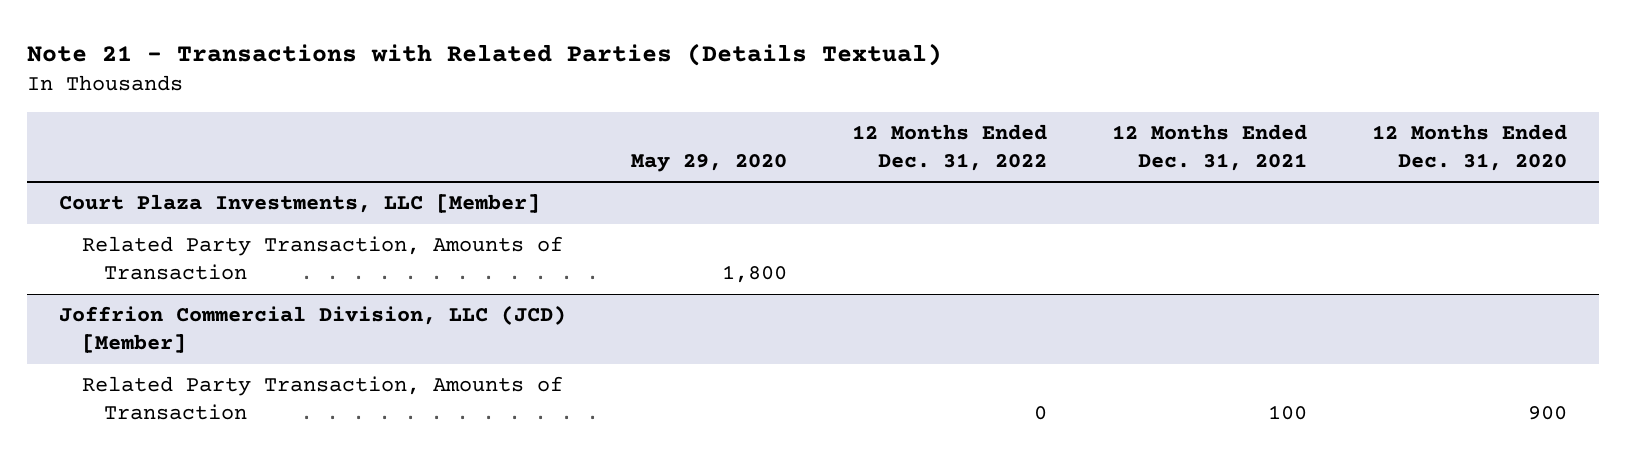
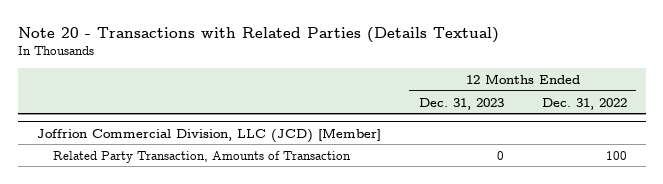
- Note 21 - Transactions with Related Parties (Details Textual)
+ Note 20 - Transactions with Related Parties (Details Textual)
- | May 29, 2020 | 12 Months Ended Dec. 31, 2022 | 12 Months Ended Dec. 31, 2021 | 12 Months Ended Dec. 31, 2020
+ | 12 Months Ended Dec. 31, 2023 | 12 Months Ended Dec. 31, 2022
- Court Plaza Investments, LLC [Member]
- Related Party Transaction, Amounts of Transaction | 1,800 | | |
@ Joffrion Commercial Division, LLC (JCD) [Member]
- Related Party Transaction, Amounts of Transaction | | 0 | 100 | 900
+ Related Party Transaction, Amounts of Transaction | 0 | 100

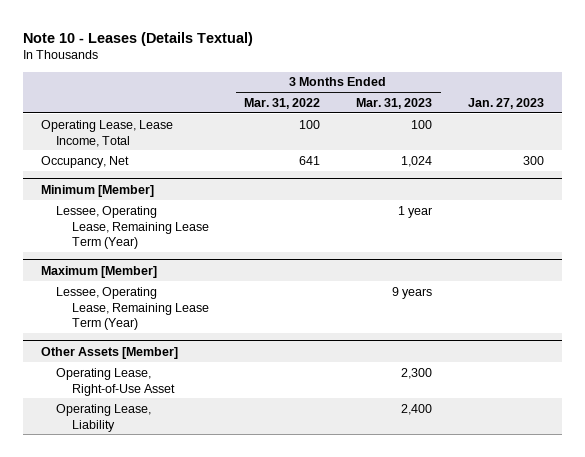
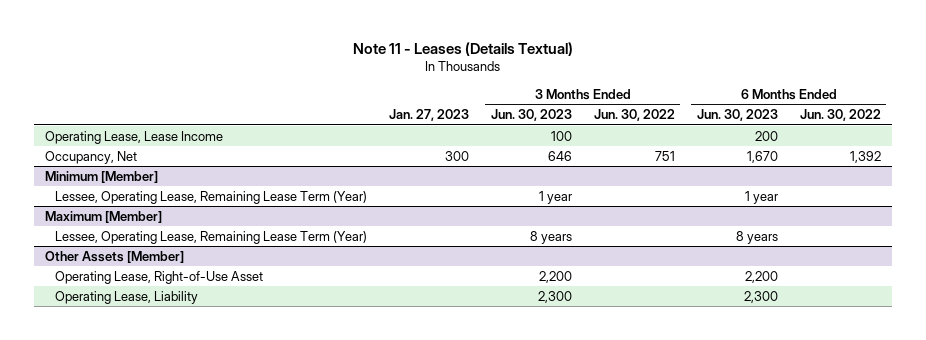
- Note 10 - Leases (Details Textual)
+ Note 11 - Leases (Details Textual)
- | 3 Months Ended Mar. 31, 2022 | 3 Months Ended Mar. 31, 2023 | Jan. 27, 2023
+ | Jan. 27, 2023 | 3 Months Ended Jun. 30, 2023 | 3 Months Ended Jun. 30, 2022 | 6 Months Ended Jun. 30, 2023 | 6 Months Ended Jun. 30, 2022
- Operating Lease, Lease Income, Total | 100 | 100 |
+ Operating Lease, Lease Income | | 100 | | 200 |

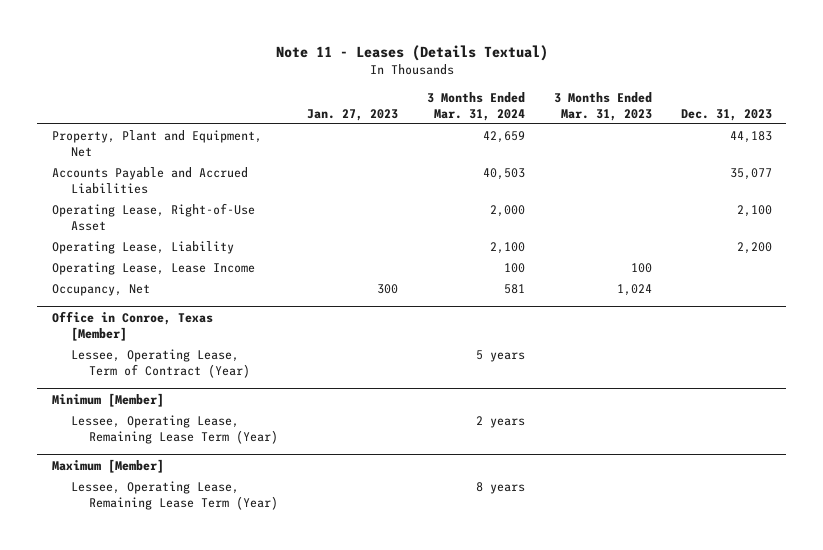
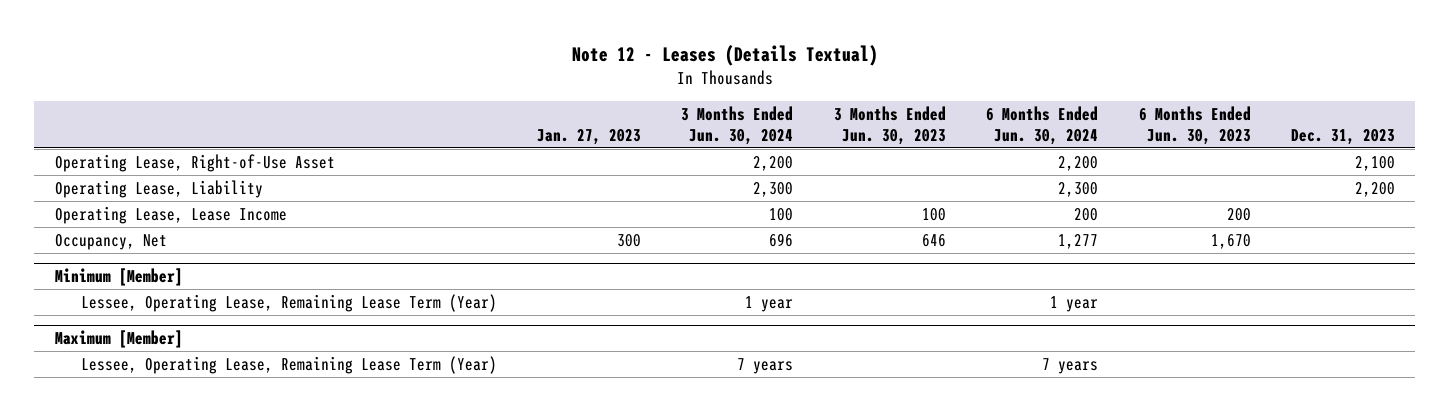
- Note 11 - Leases (Details Textual)
+ Note 12 - Leases (Details Textual)
- | Jan. 27, 2023 | 3 Months Ended Mar. 31, 2024 | 3 Months Ended Mar. 31, 2023 | Dec. 31, 2023
+ | Jan. 27, 2023 | 3 Months Ended Jun. 30, 2024 | 3 Months Ended Jun. 30, 2023 | 6 Months Ended Jun. 30, 2024 | 6 Months Ended Jun. 30, 2023 | Dec. 31, 2023
- Property, Plant and Equipment, Net | | 42,659 | | 44,183
- Accounts Payable and Accrued Liabilities | | 40,503 | | 35,077
- Office in Conroe, Texas [Member]
- Lessee, Operating Lease, Term of Contract (Year) | | 5 years | |

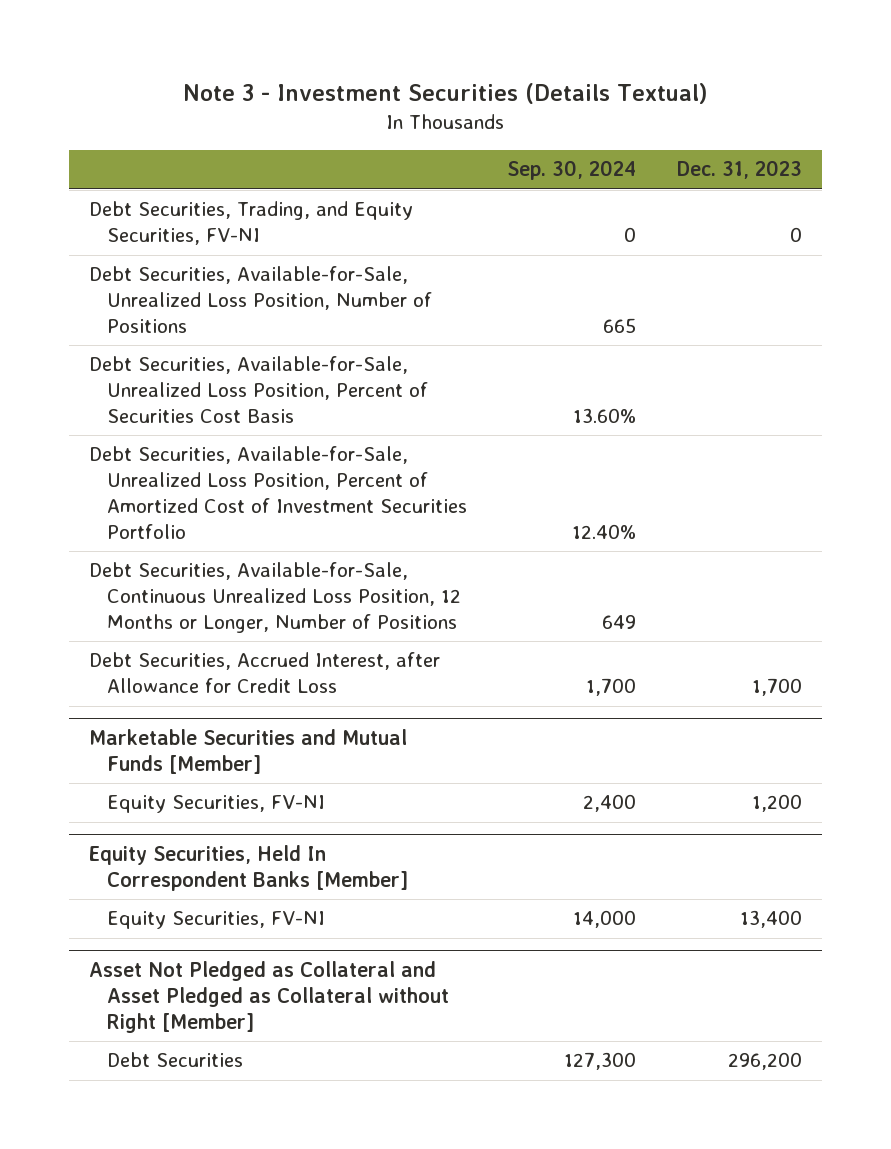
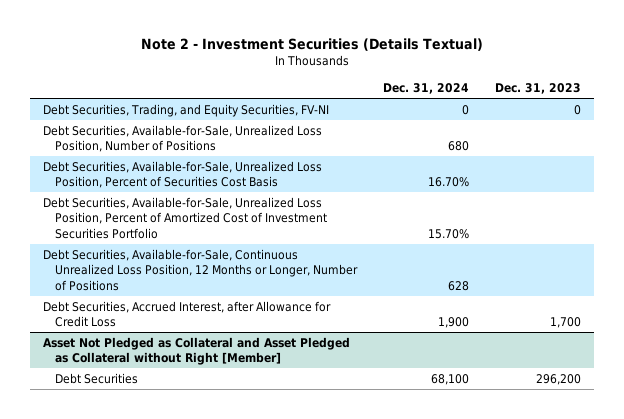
- Note 3 - Investment Securities (Details Textual)
+ Note 2 - Investment Securities (Details Textual)
- | Sep. 30, 2024 | Dec. 31, 2023
+ | Dec. 31, 2024 | Dec. 31, 2023
- Marketable Securities and Mutual Funds [Member]
- Equity Securities, FV-NI | 2,400 | 1,200
- Equity Securities, Held In Correspondent Banks [Member]
- Equity Securities, FV-NI | 14,000 | 13,400

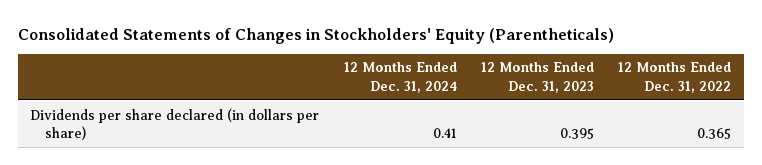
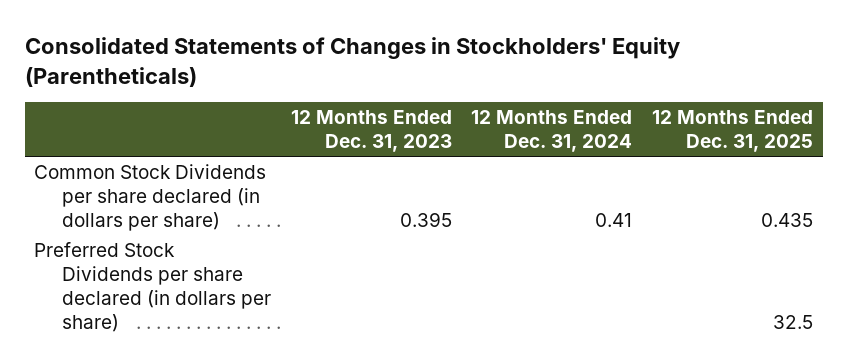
- | 12 Months Ended Dec. 31, 2024 | 12 Months Ended Dec. 31, 2023 | 12 Months Ended Dec. 31, 2022
+ | 12 Months Ended Dec. 31, 2023 | 12 Months Ended Dec. 31, 2024 | 12 Months Ended Dec. 31, 2025
- Dividends per share declared (in dollars per share) | 0.41 | 0.395 | 0.365
+ Common Stock Dividends per share declared (in dollars per share) | 0.395 | 0.41 | 0.435
+ Preferred Stock Dividends per share declared (in dollars per share) | | | 32.5

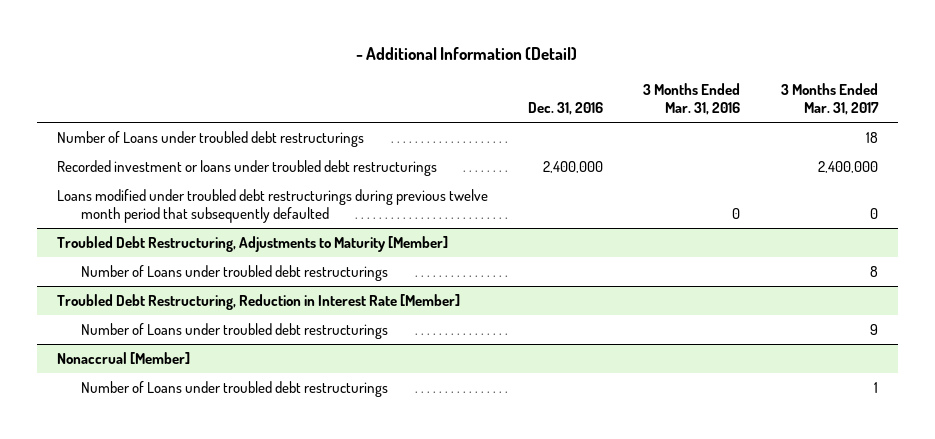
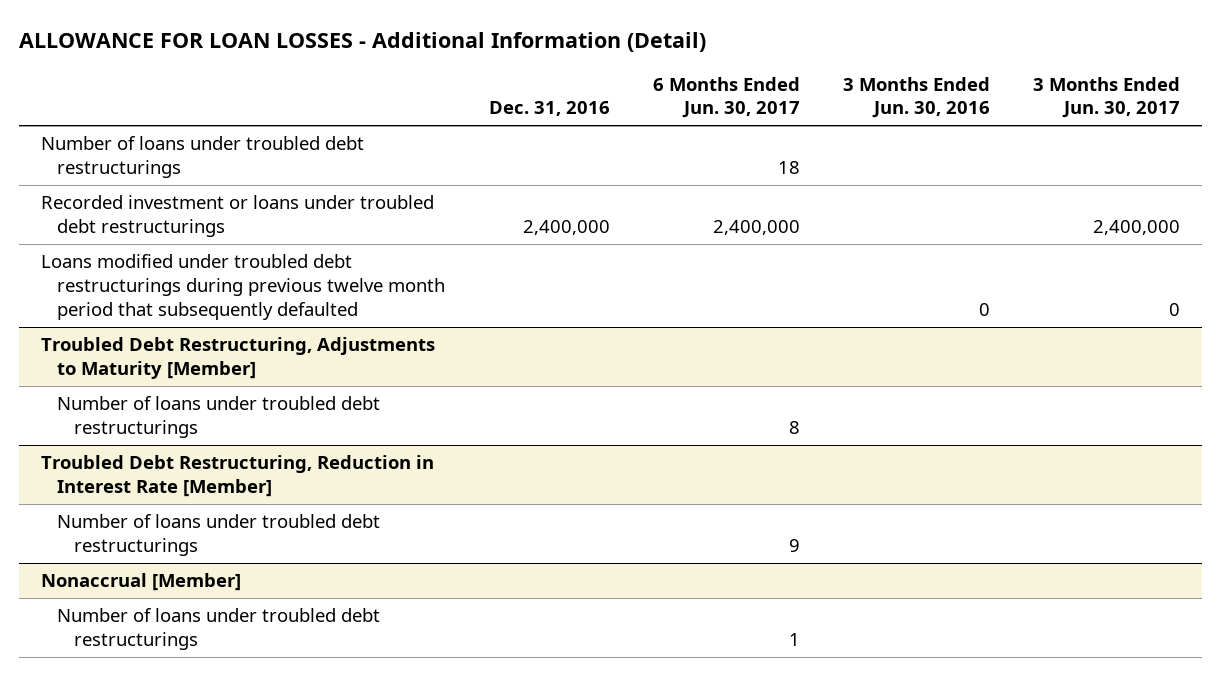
- - Additional Information (Detail)
+ ALLOWANCE FOR LOAN LOSSES - Additional Information (Detail)
- | Dec. 31, 2016 | 3 Months Ended Mar. 31, 2016 | 3 Months Ended Mar. 31, 2017
+ | Dec. 31, 2016 | 6 Months Ended Jun. 30, 2017 | 3 Months Ended Jun. 30, 2016 | 3 Months Ended Jun. 30, 2017
- Number of Loans under troubled debt restructurings | | | 18
+ Number of loans under troubled debt restructurings | | 18 | |
@ Troubled Debt Restructuring, Adjustments to Maturity [Member]
- Number of Loans under troubled debt restructurings | | | 8
+ Number of loans under troubled debt restructurings | | 8 | |
@ Troubled Debt Restructuring, Reduction in Interest Rate [Member]
- Number of Loans under troubled debt restructurings | | | 9
+ Number of loans under troubled debt restructurings | | 9 | |
@ Nonaccrual [Member]
- Number of Loans under troubled debt restructurings | | | 1
+ Number of loans under troubled debt restructurings | | 1 | |

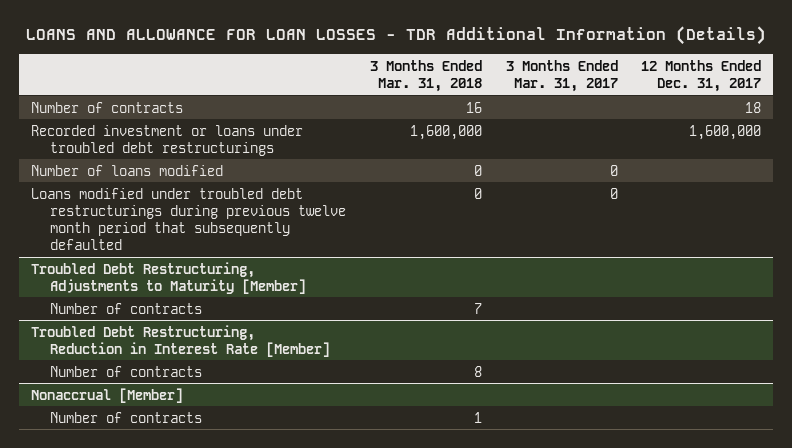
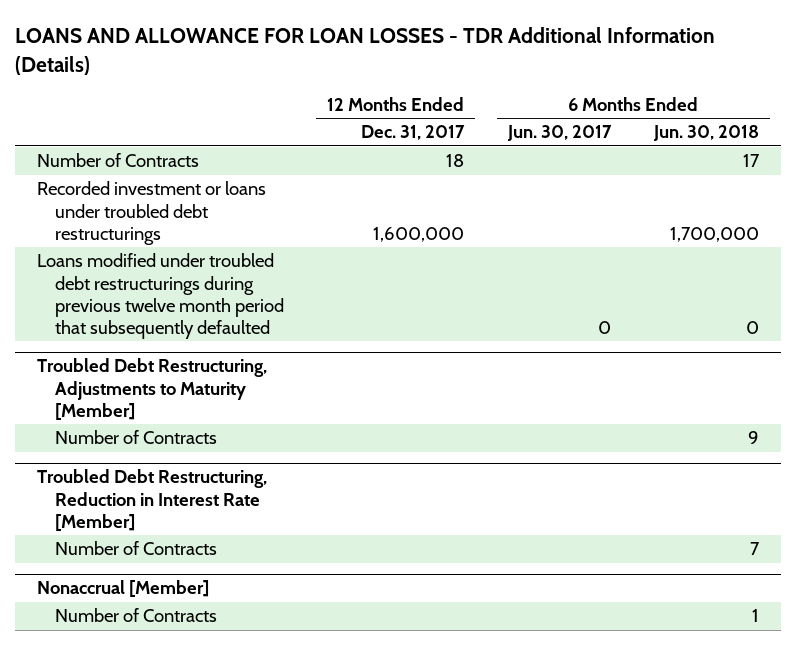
- | 3 Months Ended Mar. 31, 2018 | 3 Months Ended Mar. 31, 2017 | 12 Months Ended Dec. 31, 2017
+ | 12 Months Ended Dec. 31, 2017 | 6 Months Ended Jun. 30, 2017 | 6 Months Ended Jun. 30, 2018
- Number of contracts | 16 | | 18
+ Number of Contracts | 18 | | 17
- Number of loans modified | 0 | 0 |
@ Troubled Debt Restructuring, Adjustments to Maturity [Member]
- Number of contracts | 7 | |
+ Number of Contracts | | | 9
@ Troubled Debt Restructuring, Reduction in Interest Rate [Member]
- Number of contracts | 8 | |
+ Number of Contracts | | | 7
@ Nonaccrual [Member]
- Number of contracts | 1 | |
+ Number of Contracts | | | 1

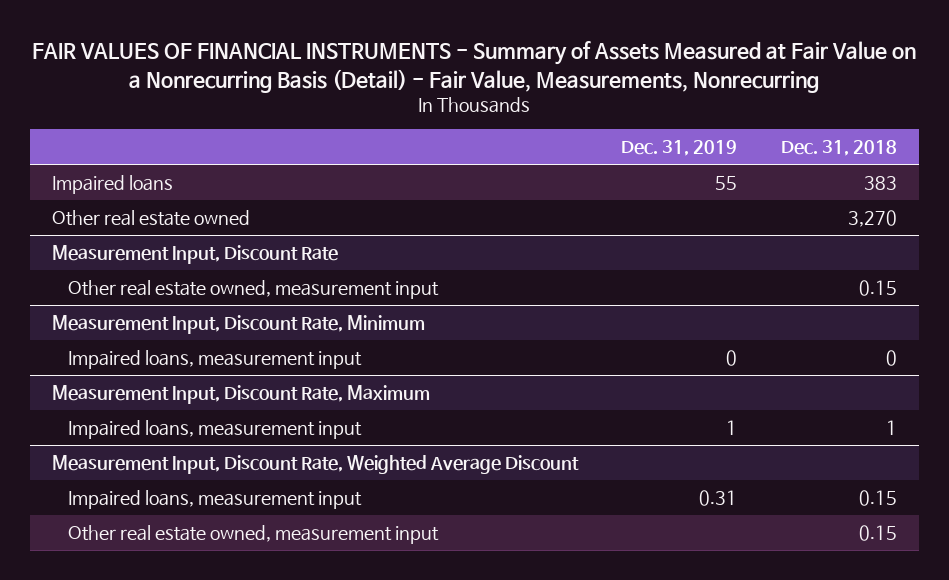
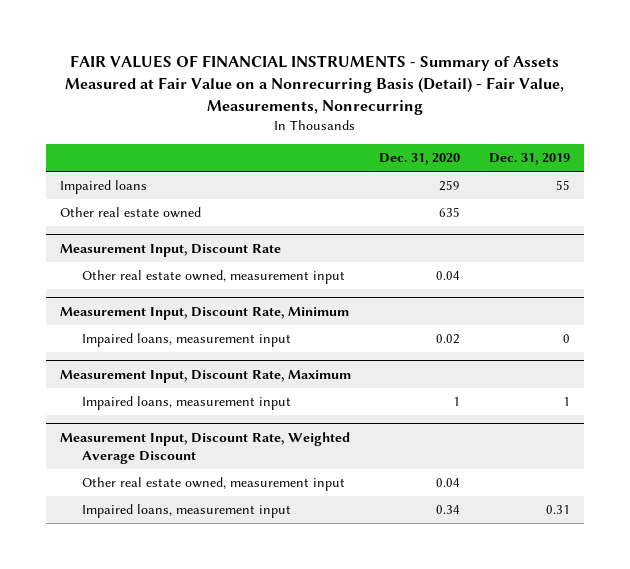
- | Dec. 31, 2019 | Dec. 31, 2018
+ | Dec. 31, 2020 | Dec. 31, 2019
@ Measurement Input, Discount Rate, Weighted Average Discount
moved down: Impaired loans, measurement input | 0.34 | 0.31

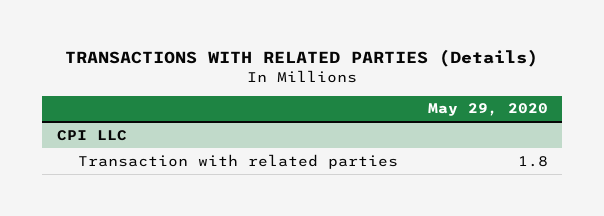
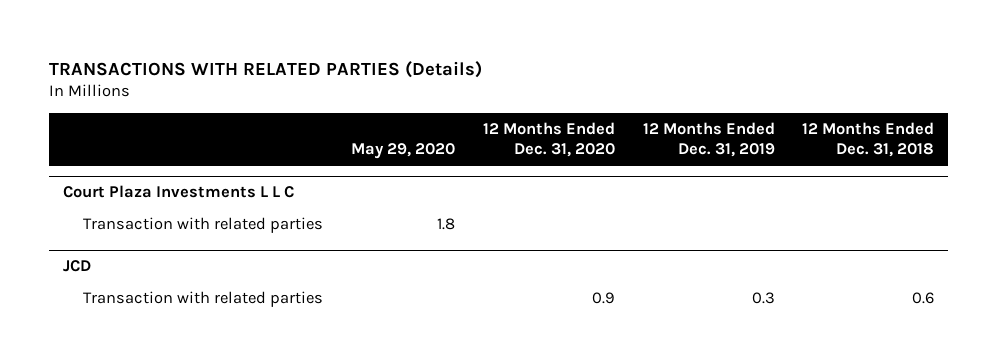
- | May 29, 2020
+ | May 29, 2020 | 12 Months Ended Dec. 31, 2020 | 12 Months Ended Dec. 31, 2019 | 12 Months Ended Dec. 31, 2018
- CPI LLC
+ Court Plaza Investments L L C
+ JCD
+ Transaction with related parties | | 0.9 | 0.3 | 0.6

